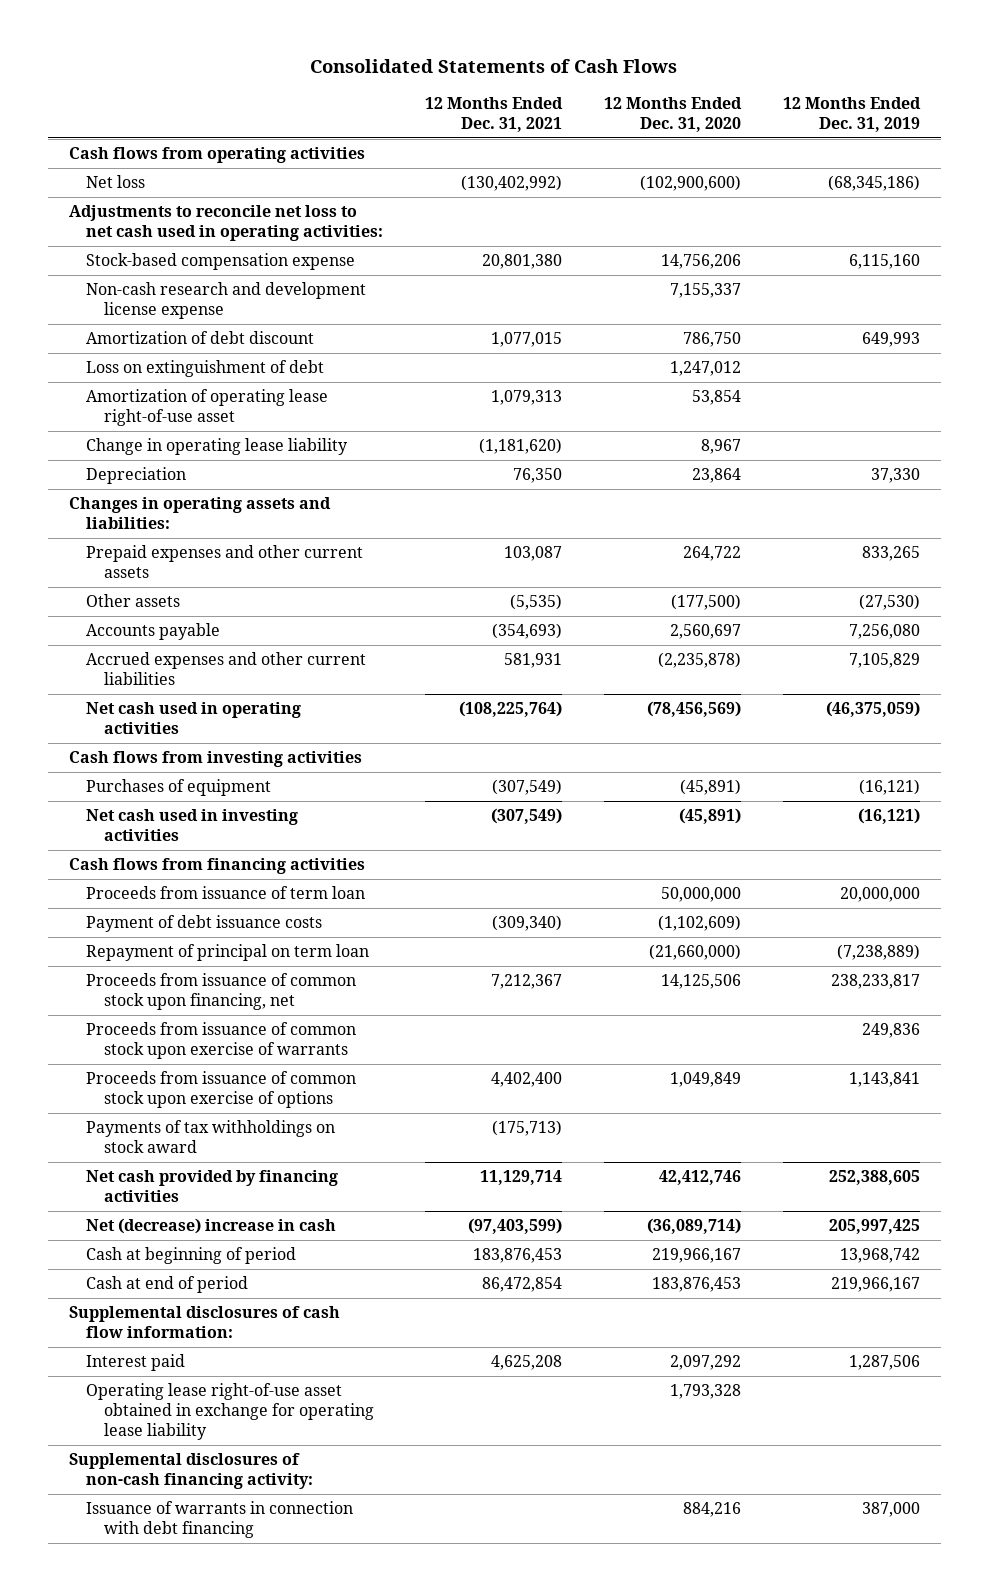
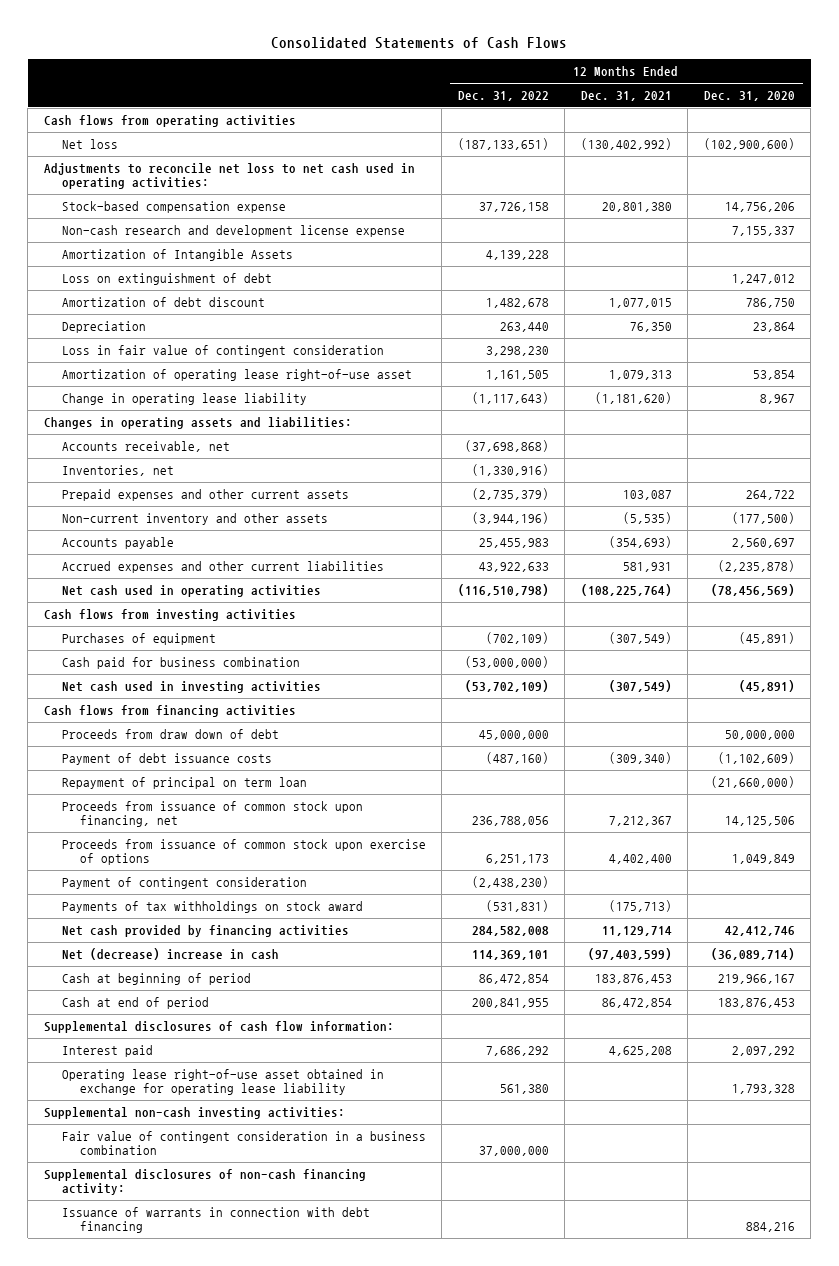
- | 12 Months Ended Dec. 31, 2021 | 12 Months Ended Dec. 31, 2020 | 12 Months Ended Dec. 31, 2019
+ | 12 Months Ended Dec. 31, 2022 | 12 Months Ended Dec. 31, 2021 | 12 Months Ended Dec. 31, 2020
+ Amortization of Intangible Assets | 4,139,228 | |
moved down: Amortization of debt discount | 1,482,678 | 1,077,015 | 786,750
moved up: Depreciation | 263,440 | 76,350 | 23,864
+ Loss in fair value of contingent consideration | 3,298,230 | |
+ Accounts receivable, net | (37,698,868) | |
+ Inventories, net | (1,330,916) | |
- Other assets | (5,535) | (177,500) | (27,530)
+ Non-current inventory and other assets | (3,944,196) | (5,535) | (177,500)
+ Cash paid for business combination | (53,000,000) | |
- Proceeds from issuance of term loan | | 50,000,000 | 20,000,000
+ Proceeds from draw down of debt | 45,000,000 | | 50,000,000
- Proceeds from issuance of common stock upon exercise of warrants | | | 249,836
+ Payment of contingent consideration | (2,438,230) | |
+ Supplemental non-cash investing activities:
+ Fair value of contingent consideration in a business combination | 37,000,000 | |

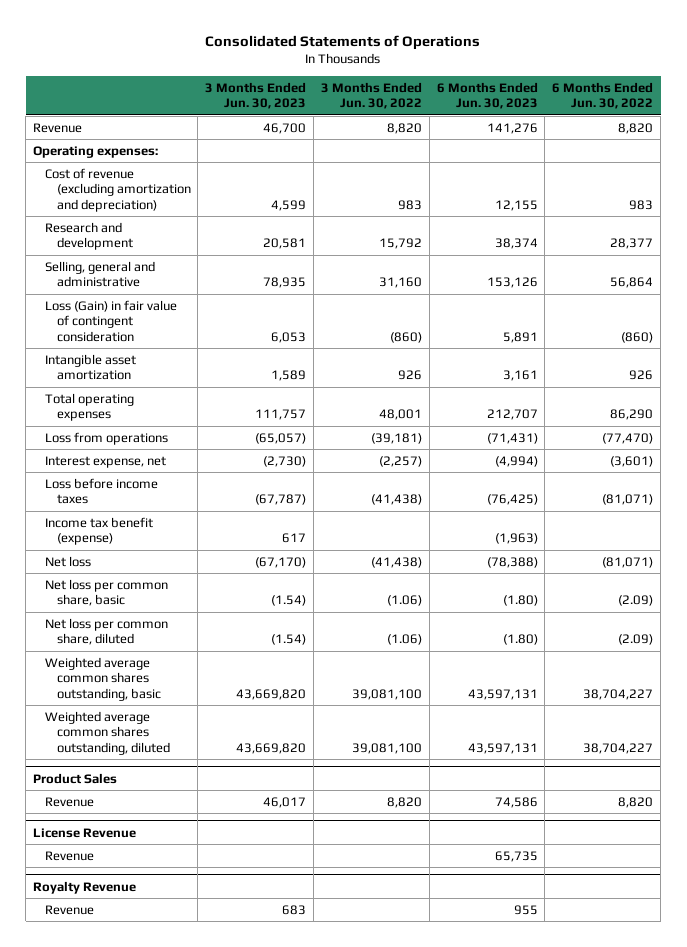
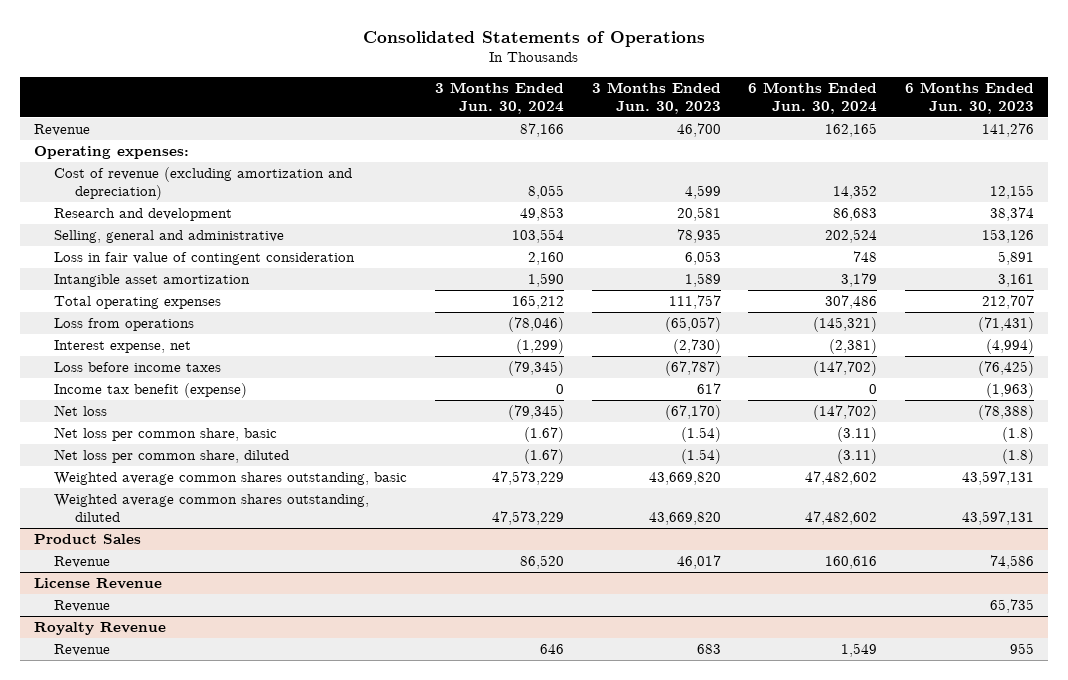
- | 3 Months Ended Jun. 30, 2023 | 3 Months Ended Jun. 30, 2022 | 6 Months Ended Jun. 30, 2023 | 6 Months Ended Jun. 30, 2022
+ | 3 Months Ended Jun. 30, 2024 | 3 Months Ended Jun. 30, 2023 | 6 Months Ended Jun. 30, 2024 | 6 Months Ended Jun. 30, 2023
- Loss (Gain) in fair value of contingent consideration | 6,053 | (860) | 5,891 | (860)
+ Loss in fair value of contingent consideration | 2,160 | 6,053 | 748 | 5,891
- Net loss per common share, basic | (1.54) | (1.06) | (1.80) | (2.09)
- Net loss per common share, diluted | (1.54) | (1.06) | (1.80) | (2.09)
+ Net loss per common share, basic | (1.67) | (1.54) | (3.11) | (1.8)
+ Net loss per common share, diluted | (1.67) | (1.54) | (3.11) | (1.8)

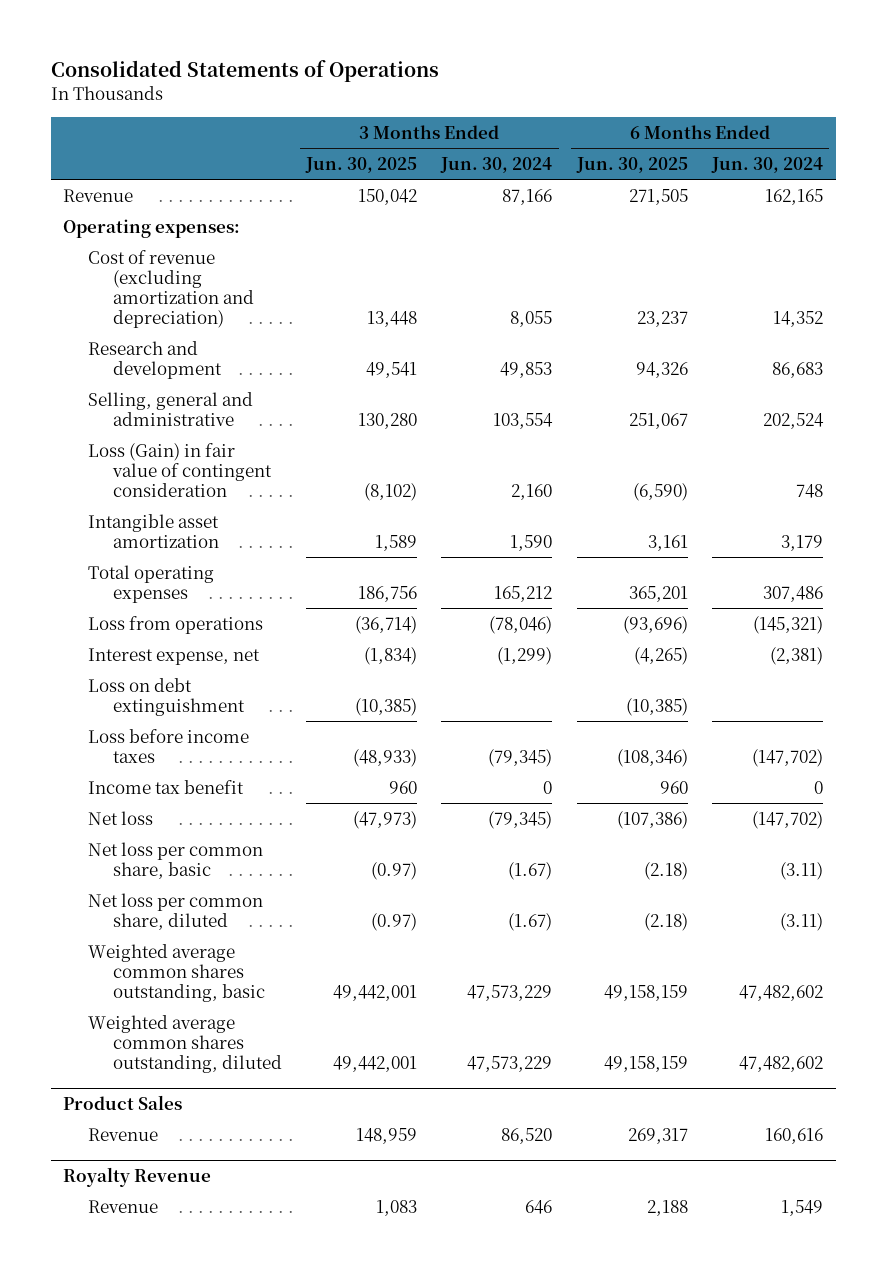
- | 3 Months Ended Jun. 30, 2024 | 3 Months Ended Jun. 30, 2023 | 6 Months Ended Jun. 30, 2024 | 6 Months Ended Jun. 30, 2023
+ | 3 Months Ended Jun. 30, 2025 | 3 Months Ended Jun. 30, 2024 | 6 Months Ended Jun. 30, 2025 | 6 Months Ended Jun. 30, 2024
- Loss in fair value of contingent consideration | 2,160 | 6,053 | 748 | 5,891
+ Loss (Gain) in fair value of contingent consideration | (8,102) | 2,160 | (6,590) | 748
+ Loss on debt extinguishment | (10,385) | | (10,385) |
- Income tax benefit (expense) | 0 | 617 | 0 | (1,963)
+ Income tax benefit | 960 | 0 | 960 | 0
- License Revenue
- Revenue | | | | 65,735

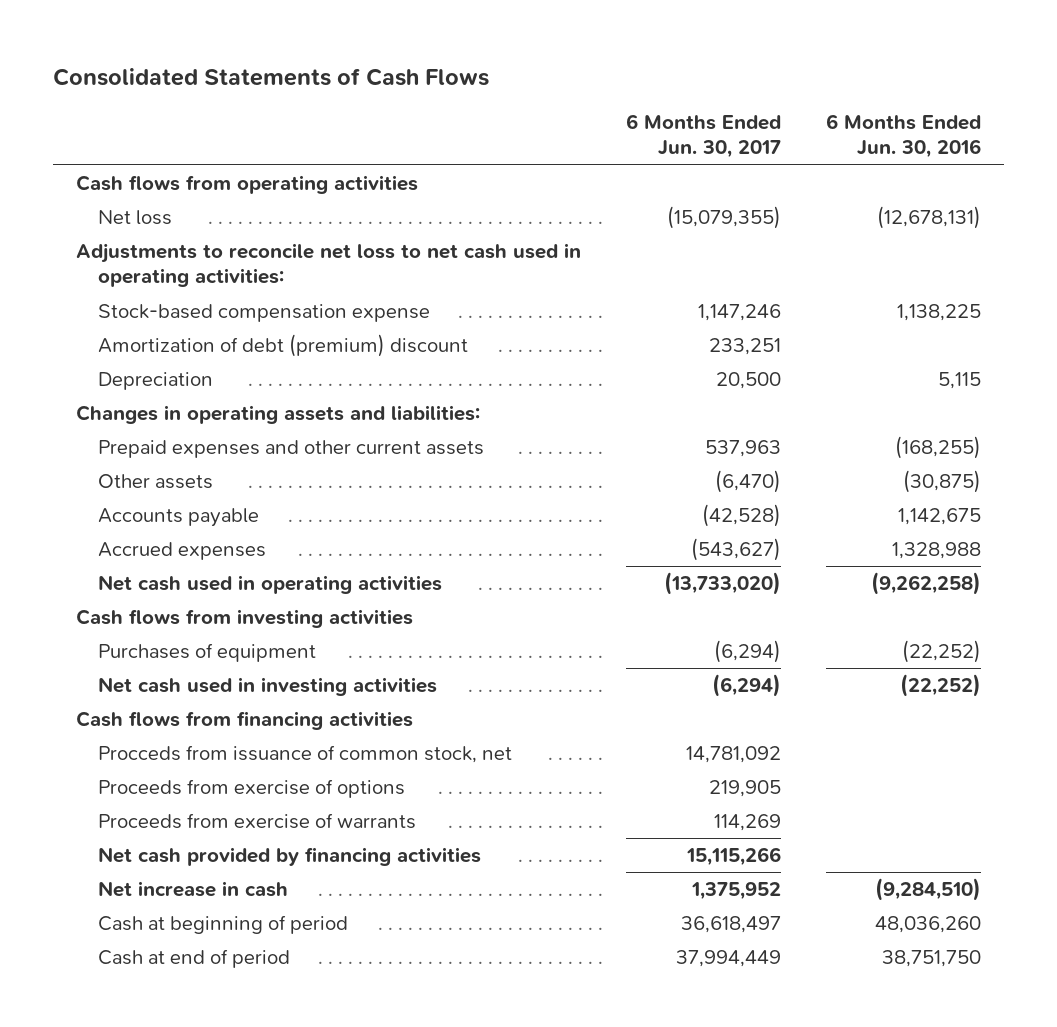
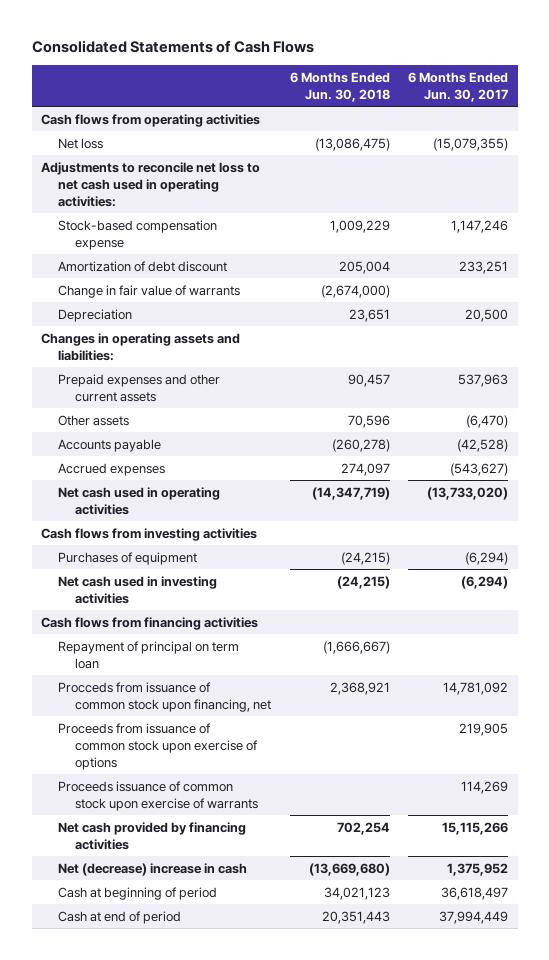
- | 6 Months Ended Jun. 30, 2017 | 6 Months Ended Jun. 30, 2016
+ | 6 Months Ended Jun. 30, 2018 | 6 Months Ended Jun. 30, 2017
- Amortization of debt (premium) discount | 233,251 |
+ Amortization of debt discount | 205,004 | 233,251
+ Change in fair value of warrants | (2,674,000) |
- Procceds from issuance of common stock, net | 14,781,092 |
- Proceeds from exercise of options | 219,905 |
- Proceeds from exercise of warrants | 114,269 |
+ Repayment of principal on term loan | (1,666,667) |
+ Procceds from issuance of common stock upon financing, net | 2,368,921 | 14,781,092
+ Proceeds from issuance of common stock upon exercise of options | | 219,905
+ Proceeds issuance of common stock upon exercise of warrants | | 114,269
- Net increase in cash | 1,375,952 | (9,284,510)
+ Net (decrease) increase in cash | (13,669,680) | 1,375,952

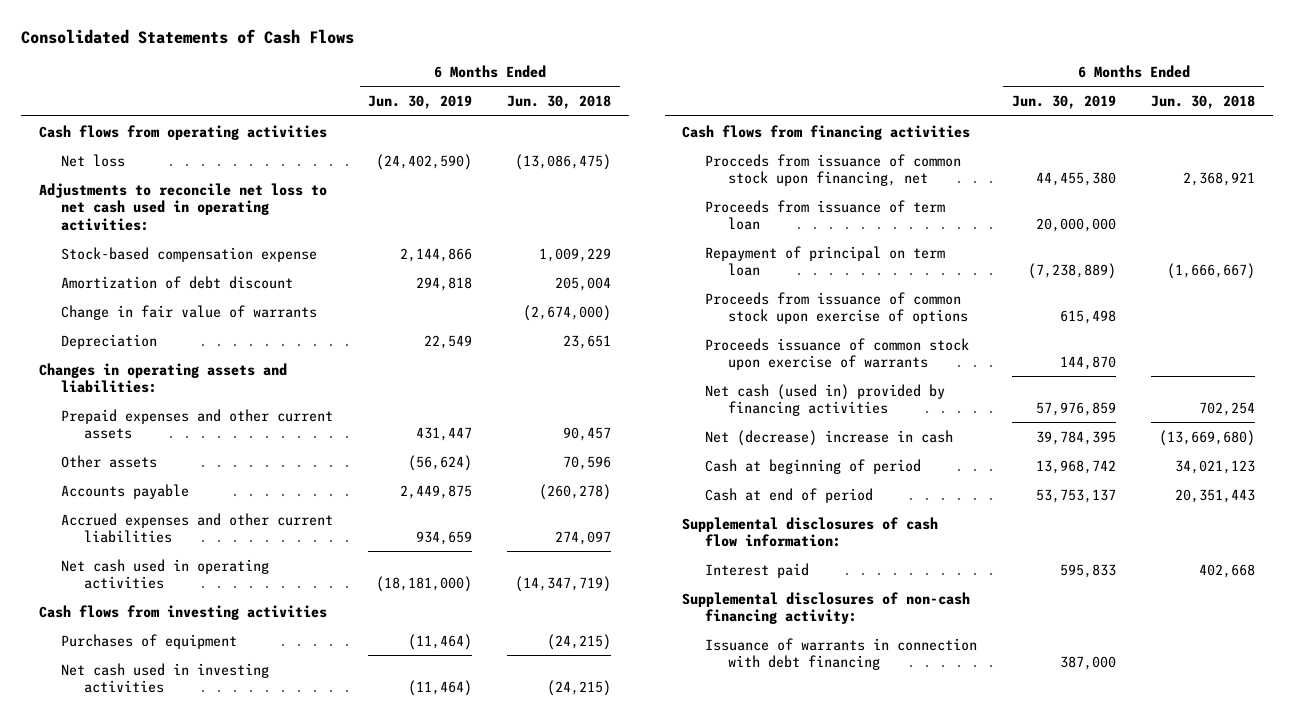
- | 6 Months Ended Jun. 30, 2018 | 6 Months Ended Jun. 30, 2017
+ | 6 Months Ended Jun. 30, 2019 | 6 Months Ended Jun. 30, 2018
- Accrued expenses | 274,097 | (543,627)
+ Accrued expenses and other current liabilities | 934,659 | 274,097
+ Proceeds from issuance of term loan | 20,000,000 |
moved down: Repayment of principal on term loan | (7,238,889) | (1,666,667)
- Net cash provided by financing activities | 702,254 | 15,115,266
+ Net cash (used in) provided by financing activities | 57,976,859 | 702,254
+ Supplemental disclosures of cash flow information:
+ Interest paid | 595,833 | 402,668
+ Supplemental disclosures of non-cash financing activity:
+ Issuance of warrants in connection with debt financing | 387,000 |

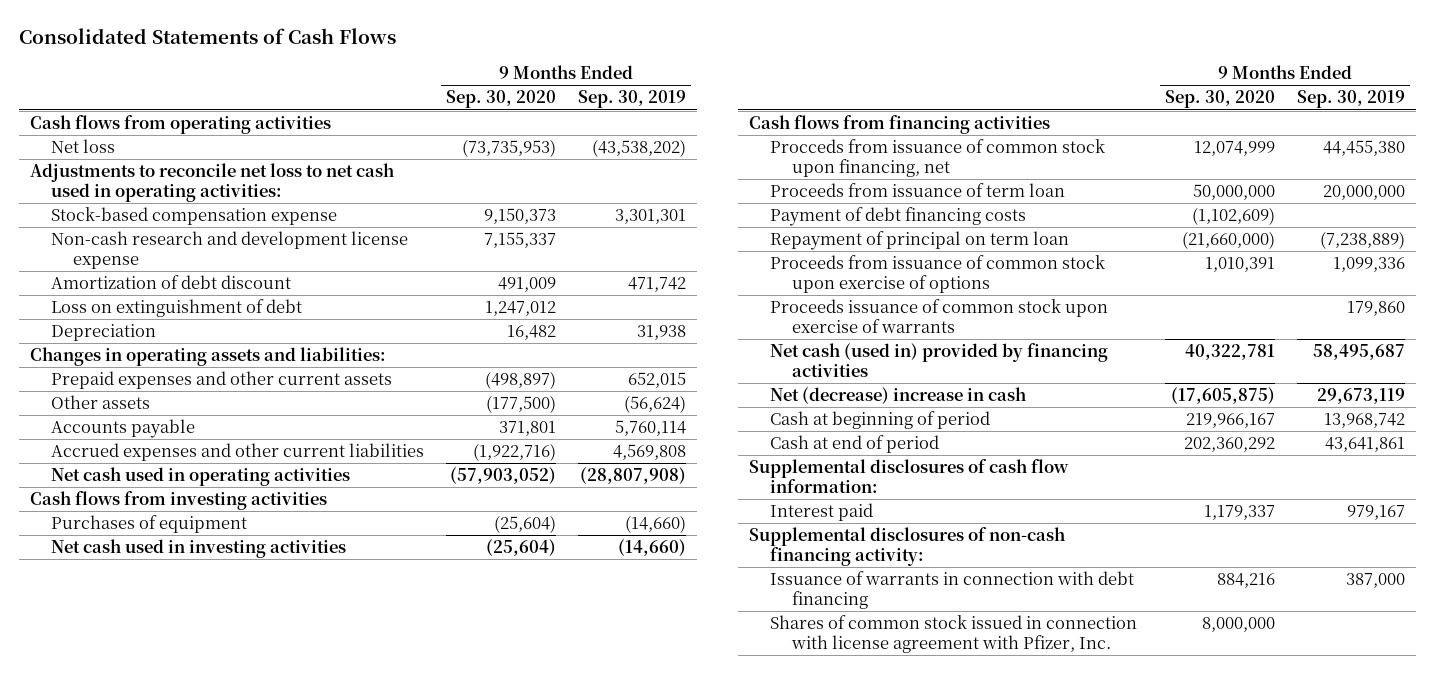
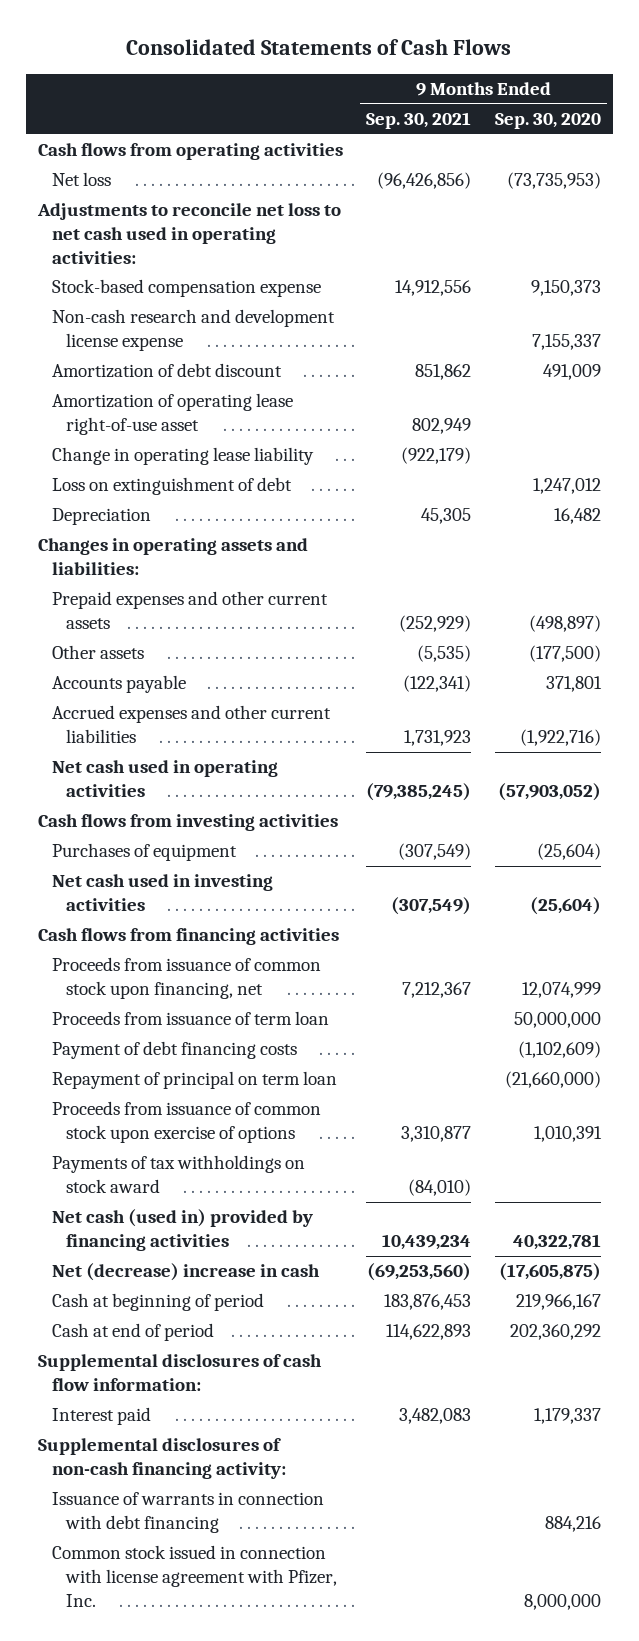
- | 9 Months Ended Sep. 30, 2020 | 9 Months Ended Sep. 30, 2019
+ | 9 Months Ended Sep. 30, 2021 | 9 Months Ended Sep. 30, 2020
+ Amortization of operating lease right-of-use asset | 802,949 |
+ Change in operating lease liability | (922,179) |
- Procceds from issuance of common stock upon financing, net | 12,074,999 | 44,455,380
+ Proceeds from issuance of common stock upon financing, net | 7,212,367 | 12,074,999
- Proceeds issuance of common stock upon exercise of warrants | | 179,860
+ Payments of tax withholdings on stock award | (84,010) |
- Shares of common stock issued in connection with license agreement with Pfizer, Inc. | 8,000,000 |
+ Common stock issued in connection with license agreement with Pfizer, Inc. | | 8,000,000

